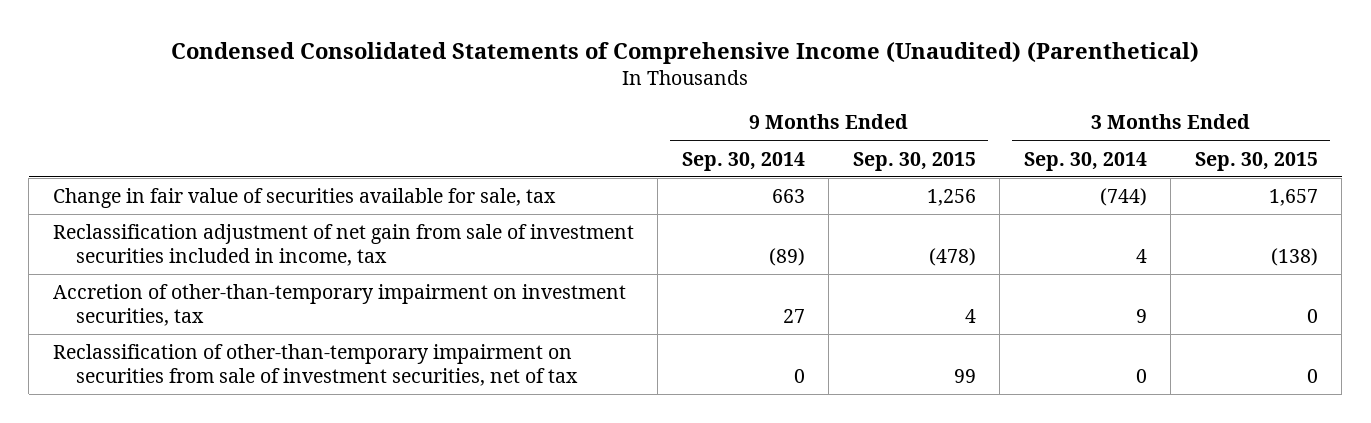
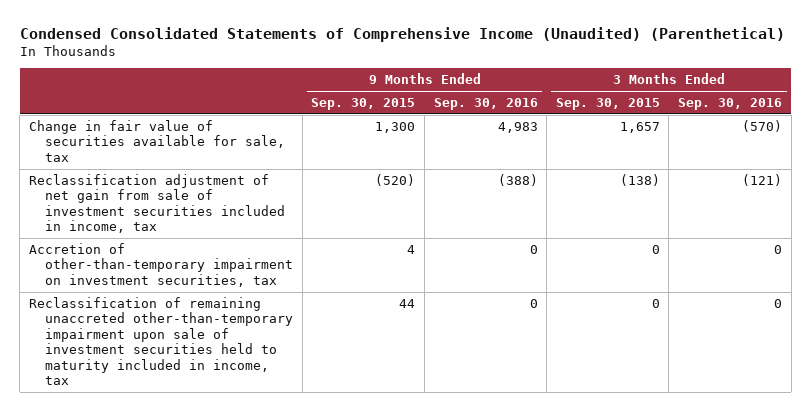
- | 9 Months Ended Sep. 30, 2014 | 9 Months Ended Sep. 30, 2015 | 3 Months Ended Sep. 30, 2014 | 3 Months Ended Sep. 30, 2015
+ | 9 Months Ended Sep. 30, 2015 | 9 Months Ended Sep. 30, 2016 | 3 Months Ended Sep. 30, 2015 | 3 Months Ended Sep. 30, 2016
- Change in fair value of securities available for sale, tax | 663 | 1,256 | (744) | 1,657
- Reclassification adjustment of net gain from sale of investment securities included in income, tax | (89) | (478) | 4 | (138)
+ Change in fair value of securities available for sale, tax | 1,300 | 4,983 | 1,657 | (570)
+ Reclassification adjustment of net gain from sale of investment securities included in income, tax | (520) | (388) | (138) | (121)
- Reclassification of other-than-temporary impairment on securities from sale of investment securities, net of tax | 0 | 99 | 0 | 0
+ Reclassification of remaining unaccreted other-than-temporary impairment upon sale of investment securities held to maturity included in income, tax | 44 | 0 | 0 | 0

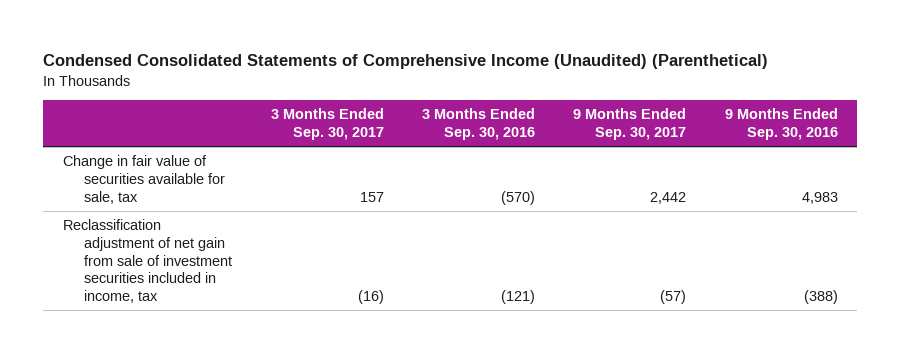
- | 9 Months Ended Sep. 30, 2015 | 9 Months Ended Sep. 30, 2016 | 3 Months Ended Sep. 30, 2015 | 3 Months Ended Sep. 30, 2016
+ | 3 Months Ended Sep. 30, 2017 | 3 Months Ended Sep. 30, 2016 | 9 Months Ended Sep. 30, 2017 | 9 Months Ended Sep. 30, 2016
- Accretion of other-than-temporary impairment on investment securities, tax | 4 | 0 | 0 | 0
- Reclassification of remaining unaccreted other-than-temporary impairment upon sale of investment securities held to maturity included in income, tax | 44 | 0 | 0 | 0

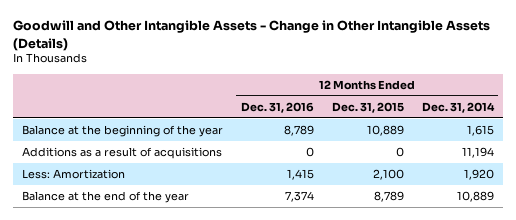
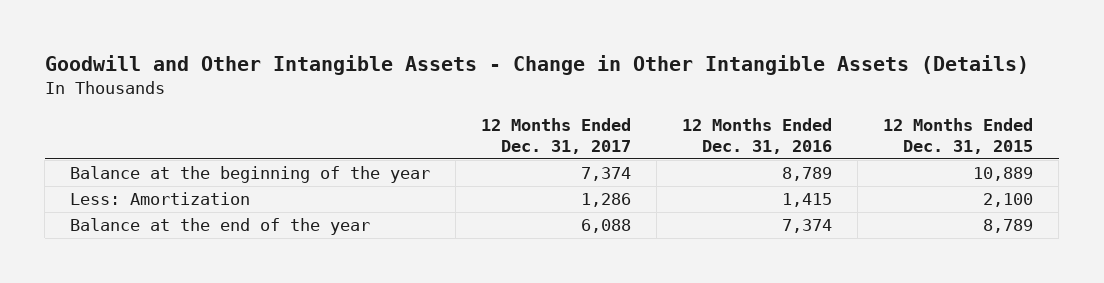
- | 12 Months Ended Dec. 31, 2016 | 12 Months Ended Dec. 31, 2015 | 12 Months Ended Dec. 31, 2014
+ | 12 Months Ended Dec. 31, 2017 | 12 Months Ended Dec. 31, 2016 | 12 Months Ended Dec. 31, 2015
- Additions as a result of acquisitions | 0 | 0 | 11,194

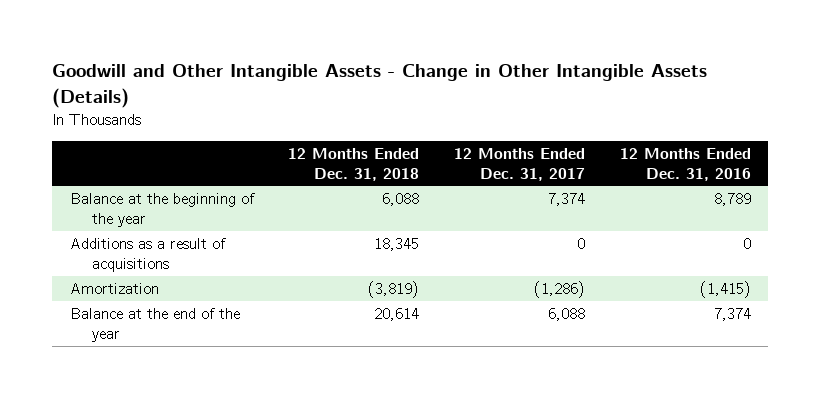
- | 12 Months Ended Dec. 31, 2017 | 12 Months Ended Dec. 31, 2016 | 12 Months Ended Dec. 31, 2015
+ | 12 Months Ended Dec. 31, 2018 | 12 Months Ended Dec. 31, 2017 | 12 Months Ended Dec. 31, 2016
- Less: Amortization | 1,286 | 1,415 | 2,100
+ Additions as a result of acquisitions | 18,345 | 0 | 0
+ Amortization | (3,819) | (1,286) | (1,415)

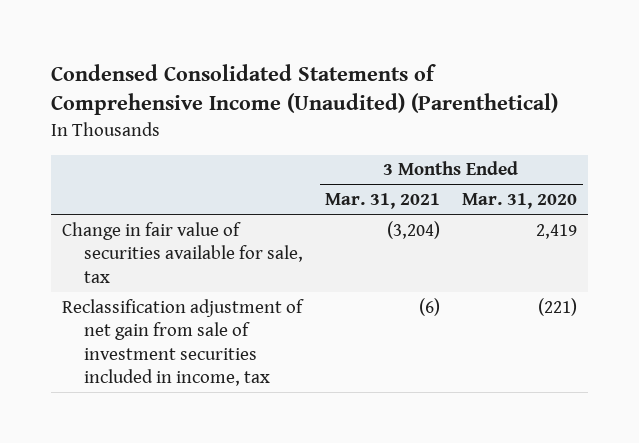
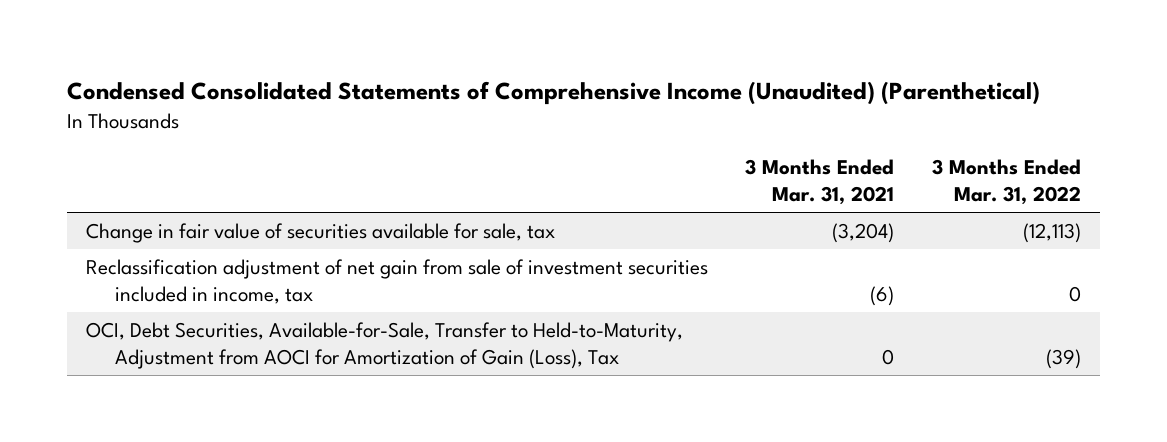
- | 3 Months Ended Mar. 31, 2021 | 3 Months Ended Mar. 31, 2020
+ | 3 Months Ended Mar. 31, 2021 | 3 Months Ended Mar. 31, 2022
+ OCI, Debt Securities, Available-for-Sale, Transfer to Held-to-Maturity, Adjustment from AOCI for Amortization of Gain (Loss), Tax | 0 | (39)

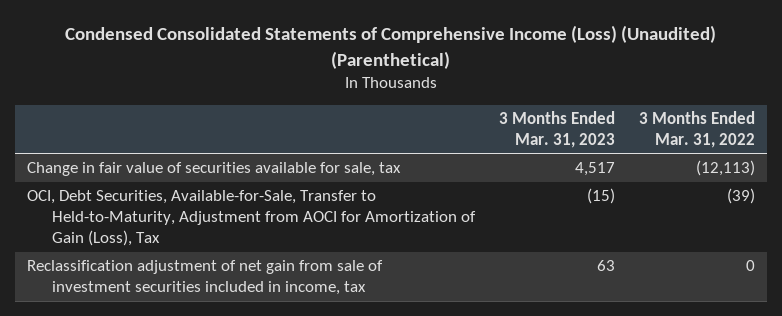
- Condensed Consolidated Statements of Comprehensive Income (Unaudited) (Parenthetical)
+ Condensed Consolidated Statements of Comprehensive Income (Loss) (Unaudited) (Parenthetical)
- | 3 Months Ended Mar. 31, 2021 | 3 Months Ended Mar. 31, 2022
+ | 3 Months Ended Mar. 31, 2023 | 3 Months Ended Mar. 31, 2022
moved down: Reclassification adjustment of net gain from sale of investment securities included in income, tax | 63 | 0

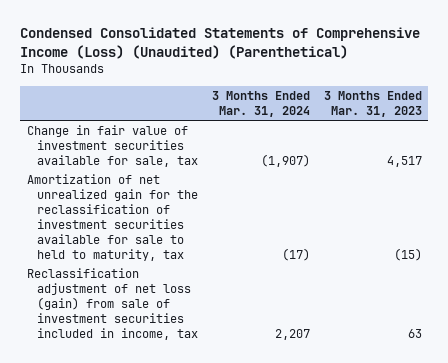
- | 3 Months Ended Mar. 31, 2023 | 3 Months Ended Mar. 31, 2022
+ | 3 Months Ended Mar. 31, 2024 | 3 Months Ended Mar. 31, 2023
- Change in fair value of securities available for sale, tax | 4,517 | (12,113)
- OCI, Debt Securities, Available-for-Sale, Transfer to Held-to-Maturity, Adjustment from AOCI for Amortization of Gain (Loss), Tax | (15) | (39)
- Reclassification adjustment of net gain from sale of investment securities included in income, tax | 63 | 0
+ Change in fair value of investment securities available for sale, tax | (1,907) | 4,517
+ Amortization of net unrealized gain for the reclassification of investment securities available for sale to held to maturity, tax | (17) | (15)
+ Reclassification adjustment of net loss (gain) from sale of investment securities included in income, tax | 2,207 | 63

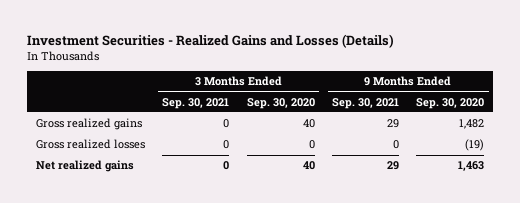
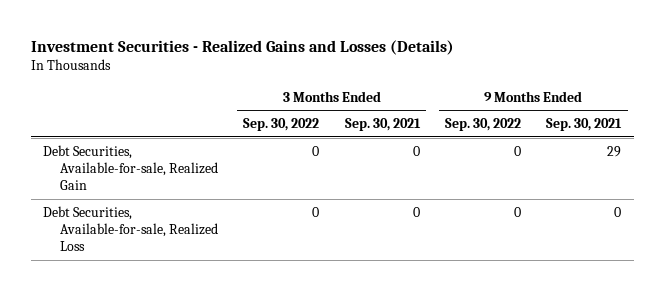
- | 3 Months Ended Sep. 30, 2021 | 3 Months Ended Sep. 30, 2020 | 9 Months Ended Sep. 30, 2021 | 9 Months Ended Sep. 30, 2020
+ | 3 Months Ended Sep. 30, 2022 | 3 Months Ended Sep. 30, 2021 | 9 Months Ended Sep. 30, 2022 | 9 Months Ended Sep. 30, 2021
- Gross realized gains | 0 | 40 | 29 | 1,482
- Gross realized losses | 0 | 0 | 0 | (19)
- Net realized gains | 0 | 40 | 29 | 1,463
+ Debt Securities, Available-for-sale, Realized Gain | 0 | 0 | 0 | 29
+ Debt Securities, Available-for-sale, Realized Loss | 0 | 0 | 0 | 0

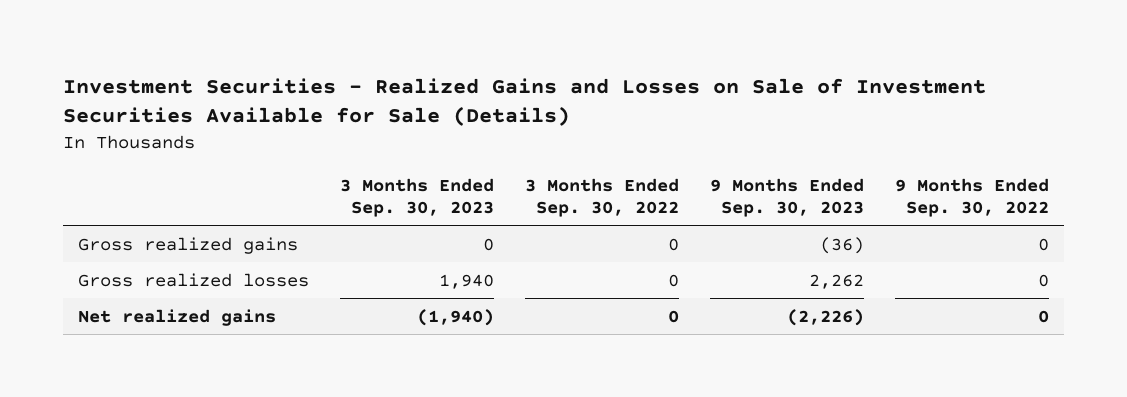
- Investment Securities - Realized Gains and Losses (Details)
+ Investment Securities - Realized Gains and Losses on Sale of Investment Securities Available for Sale (Details)
- | 3 Months Ended Sep. 30, 2022 | 3 Months Ended Sep. 30, 2021 | 9 Months Ended Sep. 30, 2022 | 9 Months Ended Sep. 30, 2021
+ | 3 Months Ended Sep. 30, 2023 | 3 Months Ended Sep. 30, 2022 | 9 Months Ended Sep. 30, 2023 | 9 Months Ended Sep. 30, 2022
- Debt Securities, Available-for-sale, Realized Gain | 0 | 0 | 0 | 29
- Debt Securities, Available-for-sale, Realized Loss | 0 | 0 | 0 | 0
+ Gross realized gains | 0 | 0 | (36) | 0
+ Gross realized losses | 1,940 | 0 | 2,262 | 0
+ Net realized gains | (1,940) | 0 | (2,226) | 0

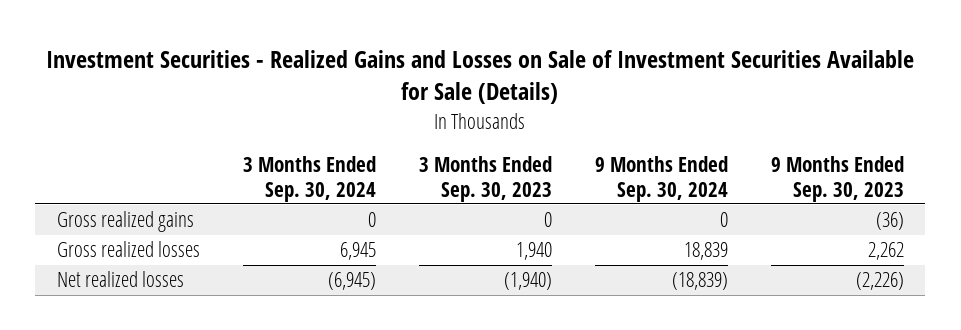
- | 3 Months Ended Sep. 30, 2023 | 3 Months Ended Sep. 30, 2022 | 9 Months Ended Sep. 30, 2023 | 9 Months Ended Sep. 30, 2022
+ | 3 Months Ended Sep. 30, 2024 | 3 Months Ended Sep. 30, 2023 | 9 Months Ended Sep. 30, 2024 | 9 Months Ended Sep. 30, 2023
- Net realized gains | (1,940) | 0 | (2,226) | 0
+ Net realized losses | (6,945) | (1,940) | (18,839) | (2,226)

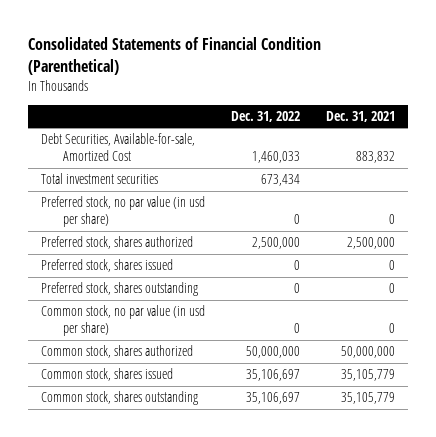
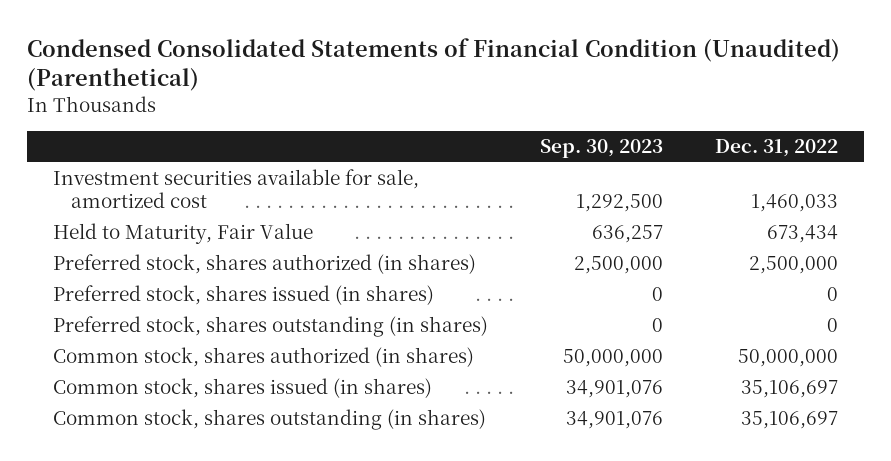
- Consolidated Statements of Financial Condition (Parenthetical)
+ Condensed Consolidated Statements of Financial Condition (Unaudited) (Parenthetical)
- | Dec. 31, 2022 | Dec. 31, 2021
+ | Sep. 30, 2023 | Dec. 31, 2022
- Debt Securities, Available-for-sale, Amortized Cost | 1,460,033 | 883,832
- Total investment securities | 673,434 |
- Preferred stock, no par value (in usd per share) | 0 | 0
- Preferred stock, shares authorized | 2,500,000 | 2,500,000
- Preferred stock, shares issued | 0 | 0
- Preferred stock, shares outstanding | 0 | 0
- Common stock, no par value (in usd per share) | 0 | 0
- Common stock, shares authorized | 50,000,000 | 50,000,000
- Common stock, shares issued | 35,106,697 | 35,105,779
- Common stock, shares outstanding | 35,106,697 | 35,105,779
+ Investment securities available for sale, amortized cost | 1,292,500 | 1,460,033
+ Held to Maturity, Fair Value | 636,257 | 673,434
+ Preferred stock, shares authorized (in shares) | 2,500,000 | 2,500,000
+ Preferred stock, shares issued (in shares) | 0 | 0
+ Preferred stock, shares outstanding (in shares) | 0 | 0
+ Common stock, shares authorized (in shares) | 50,000,000 | 50,000,000
+ Common stock, shares issued (in shares) | 34,901,076 | 35,106,697
+ Common stock, shares outstanding (in shares) | 34,901,076 | 35,106,697

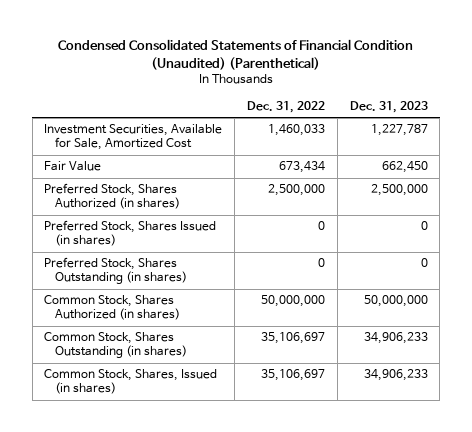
- | Sep. 30, 2023 | Dec. 31, 2022
+ | Dec. 31, 2022 | Dec. 31, 2023
- Investment securities available for sale, amortized cost | 1,292,500 | 1,460,033
- Held to Maturity, Fair Value | 636,257 | 673,434
- Preferred stock, shares authorized (in shares) | 2,500,000 | 2,500,000
- Preferred stock, shares issued (in shares) | 0 | 0
- Preferred stock, shares outstanding (in shares) | 0 | 0
- Common stock, shares authorized (in shares) | 50,000,000 | 50,000,000
- Common stock, shares issued (in shares) | 34,901,076 | 35,106,697
- Common stock, shares outstanding (in shares) | 34,901,076 | 35,106,697
+ Investment Securities, Available for Sale, Amortized Cost | 1,460,033 | 1,227,787
+ Fair Value | 673,434 | 662,450
+ Preferred Stock, Shares Authorized (in shares) | 2,500,000 | 2,500,000
+ Preferred Stock, Shares Issued (in shares) | 0 | 0
+ Preferred Stock, Shares Outstanding (in shares) | 0 | 0
+ Common Stock, Shares Authorized (in shares) | 50,000,000 | 50,000,000
+ Common Stock, Shares Outstanding (in shares) | 35,106,697 | 34,906,233
+ Common Stock, Shares, Issued (in shares) | 35,106,697 | 34,906,233

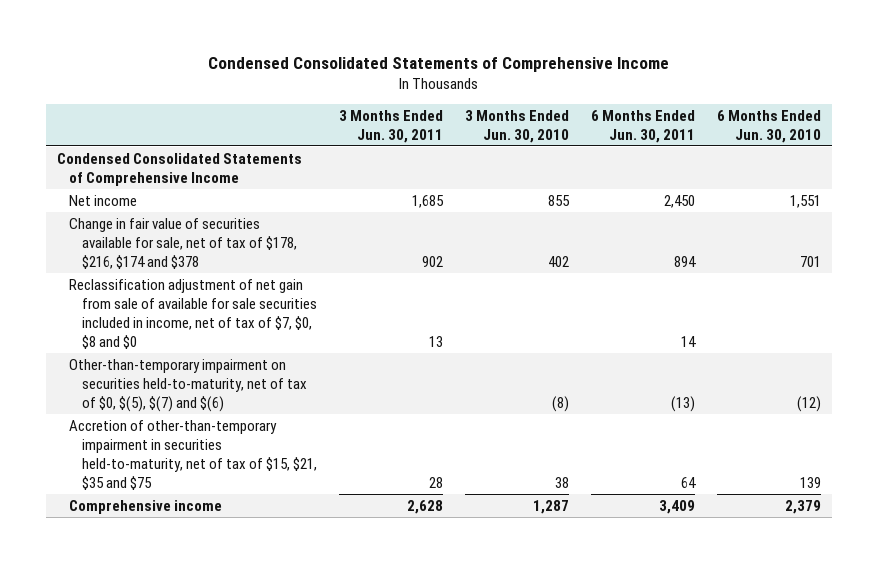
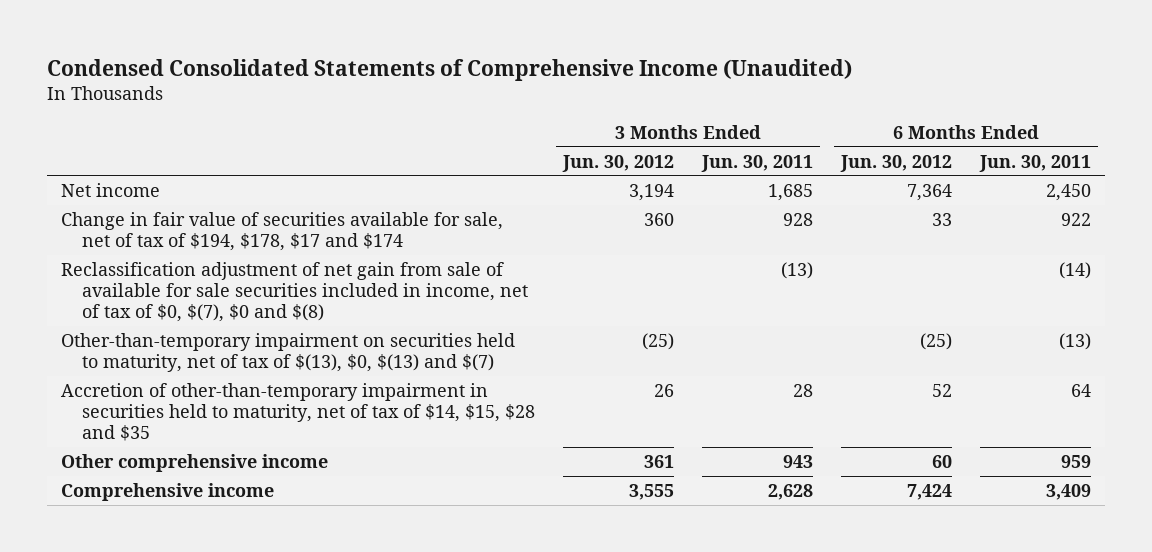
- Condensed Consolidated Statements of Comprehensive Income
+ Condensed Consolidated Statements of Comprehensive Income (Unaudited)
- | 3 Months Ended Jun. 30, 2011 | 3 Months Ended Jun. 30, 2010 | 6 Months Ended Jun. 30, 2011 | 6 Months Ended Jun. 30, 2010
+ | 3 Months Ended Jun. 30, 2012 | 3 Months Ended Jun. 30, 2011 | 6 Months Ended Jun. 30, 2012 | 6 Months Ended Jun. 30, 2011
- Condensed Consolidated Statements of Comprehensive Income
- Change in fair value of securities available for sale, net of tax of $178, $216, $174 and $378 | 902 | 402 | 894 | 701
- Reclassification adjustment of net gain from sale of available for sale securities included in income, net of tax of $7, $0, $8 and $0 | 13 | | 14 |
- Other-than-temporary impairment on securities held-to-maturity, net of tax of $0, $(5), $(7) and $(6) | | (8) | (13) | (12)
- Accretion of other-than-temporary impairment in securities held-to-maturity, net of tax of $15, $21, $35 and $75 | 28 | 38 | 64 | 139
+ Change in fair value of securities available for sale, net of tax of $194, $178, $17 and $174 | 360 | 928 | 33 | 922
+ Reclassification adjustment of net gain from sale of available for sale securities included in income, net of tax of $0, $(7), $0 and $(8) | | (13) | | (14)
+ Other-than-temporary impairment on securities held to maturity, net of tax of $(13), $0, $(13) and $(7) | (25) | | (25) | (13)
+ Accretion of other-than-temporary impairment in securities held to maturity, net of tax of $14, $15, $28 and $35 | 26 | 28 | 52 | 64
+ Other comprehensive income | 361 | 943 | 60 | 959

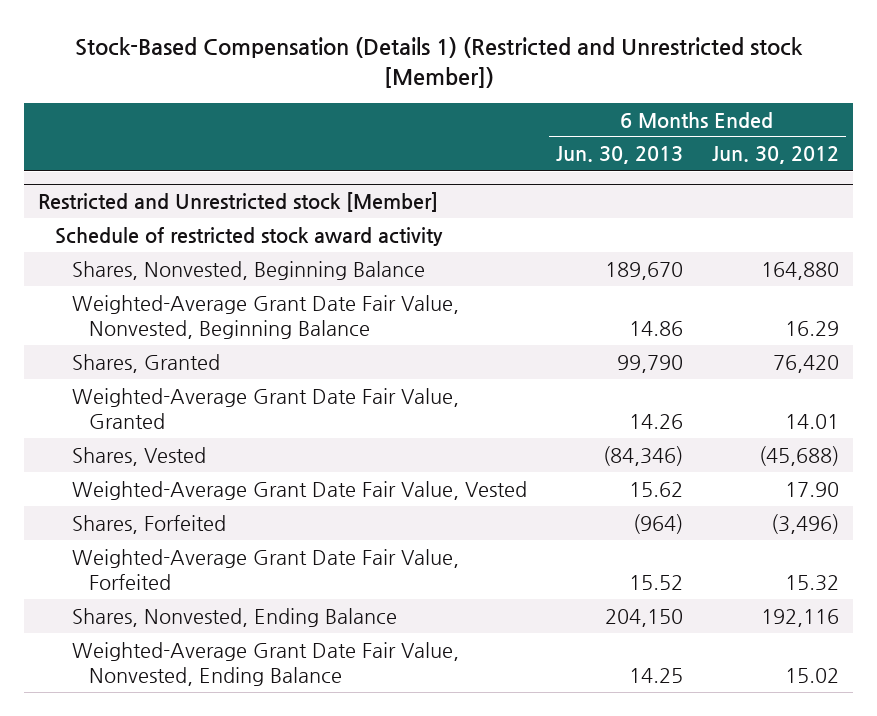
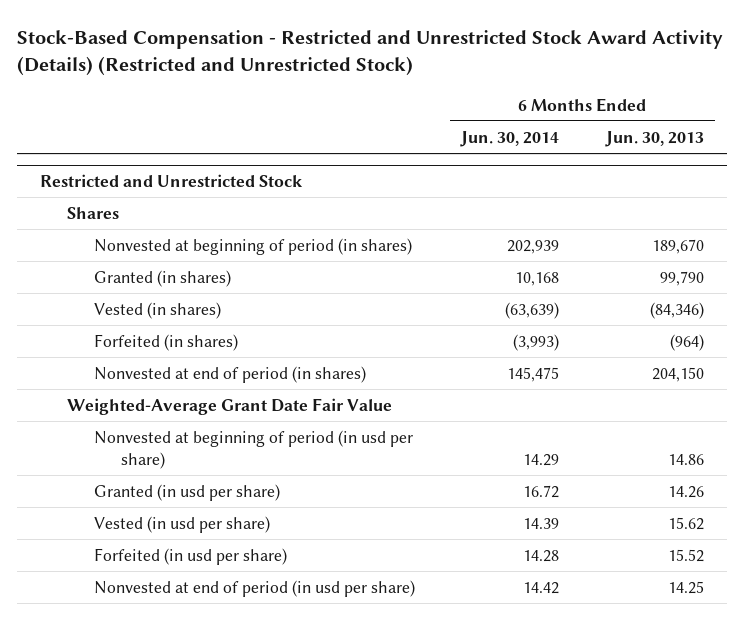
- Stock-Based Compensation (Details 1) (Restricted and Unrestricted stock [Member])
+ Stock-Based Compensation - Restricted and Unrestricted Stock Award Activity (Details) (Restricted and Unrestricted Stock)
- | 6 Months Ended Jun. 30, 2013 | 6 Months Ended Jun. 30, 2012
+ | 6 Months Ended Jun. 30, 2014 | 6 Months Ended Jun. 30, 2013
- Restricted and Unrestricted stock [Member]
- Schedule of restricted stock award activity
- Shares, Nonvested, Beginning Balance | 189,670 | 164,880
- Weighted-Average Grant Date Fair Value, Nonvested, Beginning Balance | 14.86 | 16.29
- Shares, Granted | 99,790 | 76,420
- Weighted-Average Grant Date Fair Value, Granted | 14.26 | 14.01
- Shares, Vested | (84,346) | (45,688)
- Weighted-Average Grant Date Fair Value, Vested | 15.62 | 17.90
- Shares, Forfeited | (964) | (3,496)
- Weighted-Average Grant Date Fair Value, Forfeited | 15.52 | 15.32
- Shares, Nonvested, Ending Balance | 204,150 | 192,116
- Weighted-Average Grant Date Fair Value, Nonvested, Ending Balance | 14.25 | 15.02
+ Restricted and Unrestricted Stock
+ Shares
+ Nonvested at beginning of period (in shares) | 202,939 | 189,670
+ Granted (in shares) | 10,168 | 99,790
+ Vested (in shares) | (63,639) | (84,346)
+ Forfeited (in shares) | (3,993) | (964)
+ Nonvested at end of period (in shares) | 145,475 | 204,150
+ Weighted-Average Grant Date Fair Value
+ Nonvested at beginning of period (in usd per share) | 14.29 | 14.86
+ Granted (in usd per share) | 16.72 | 14.26
+ Vested (in usd per share) | 14.39 | 15.62
+ Forfeited (in usd per share) | 14.28 | 15.52
+ Nonvested at end of period (in usd per share) | 14.42 | 14.25

